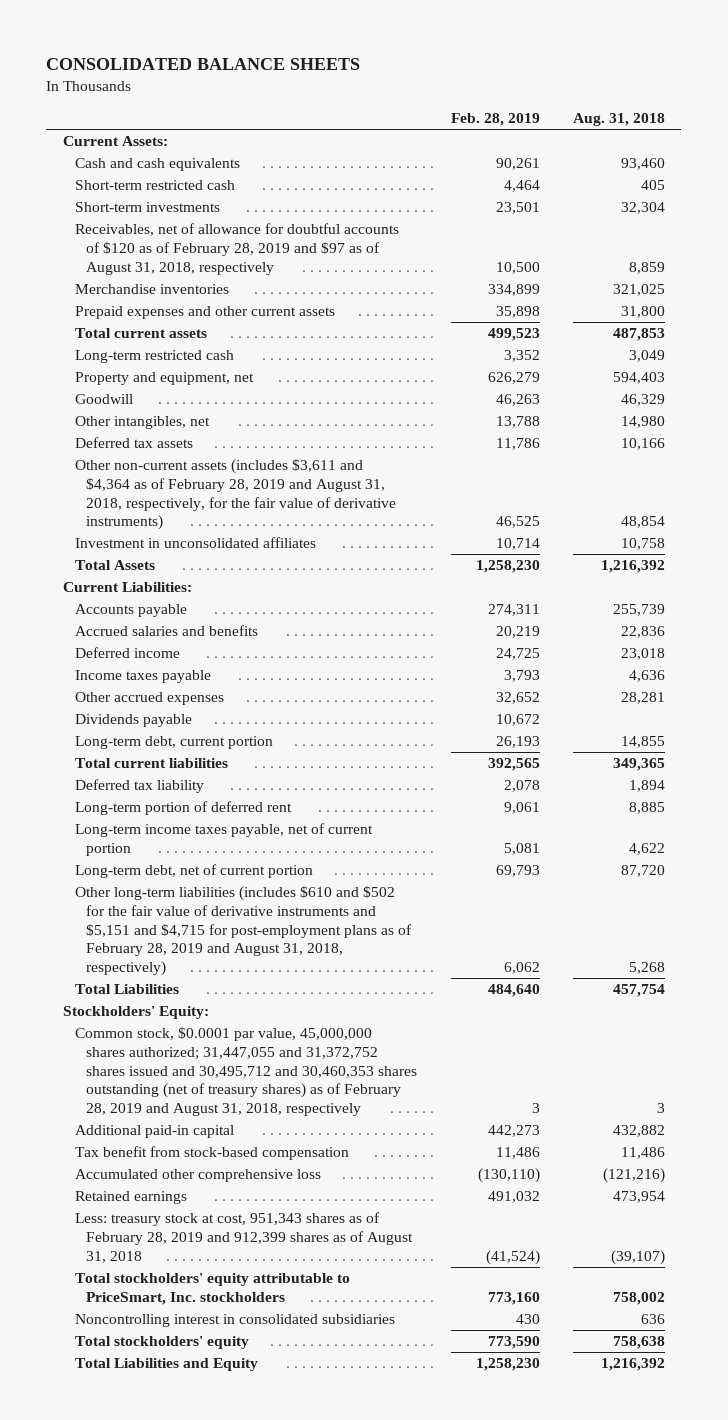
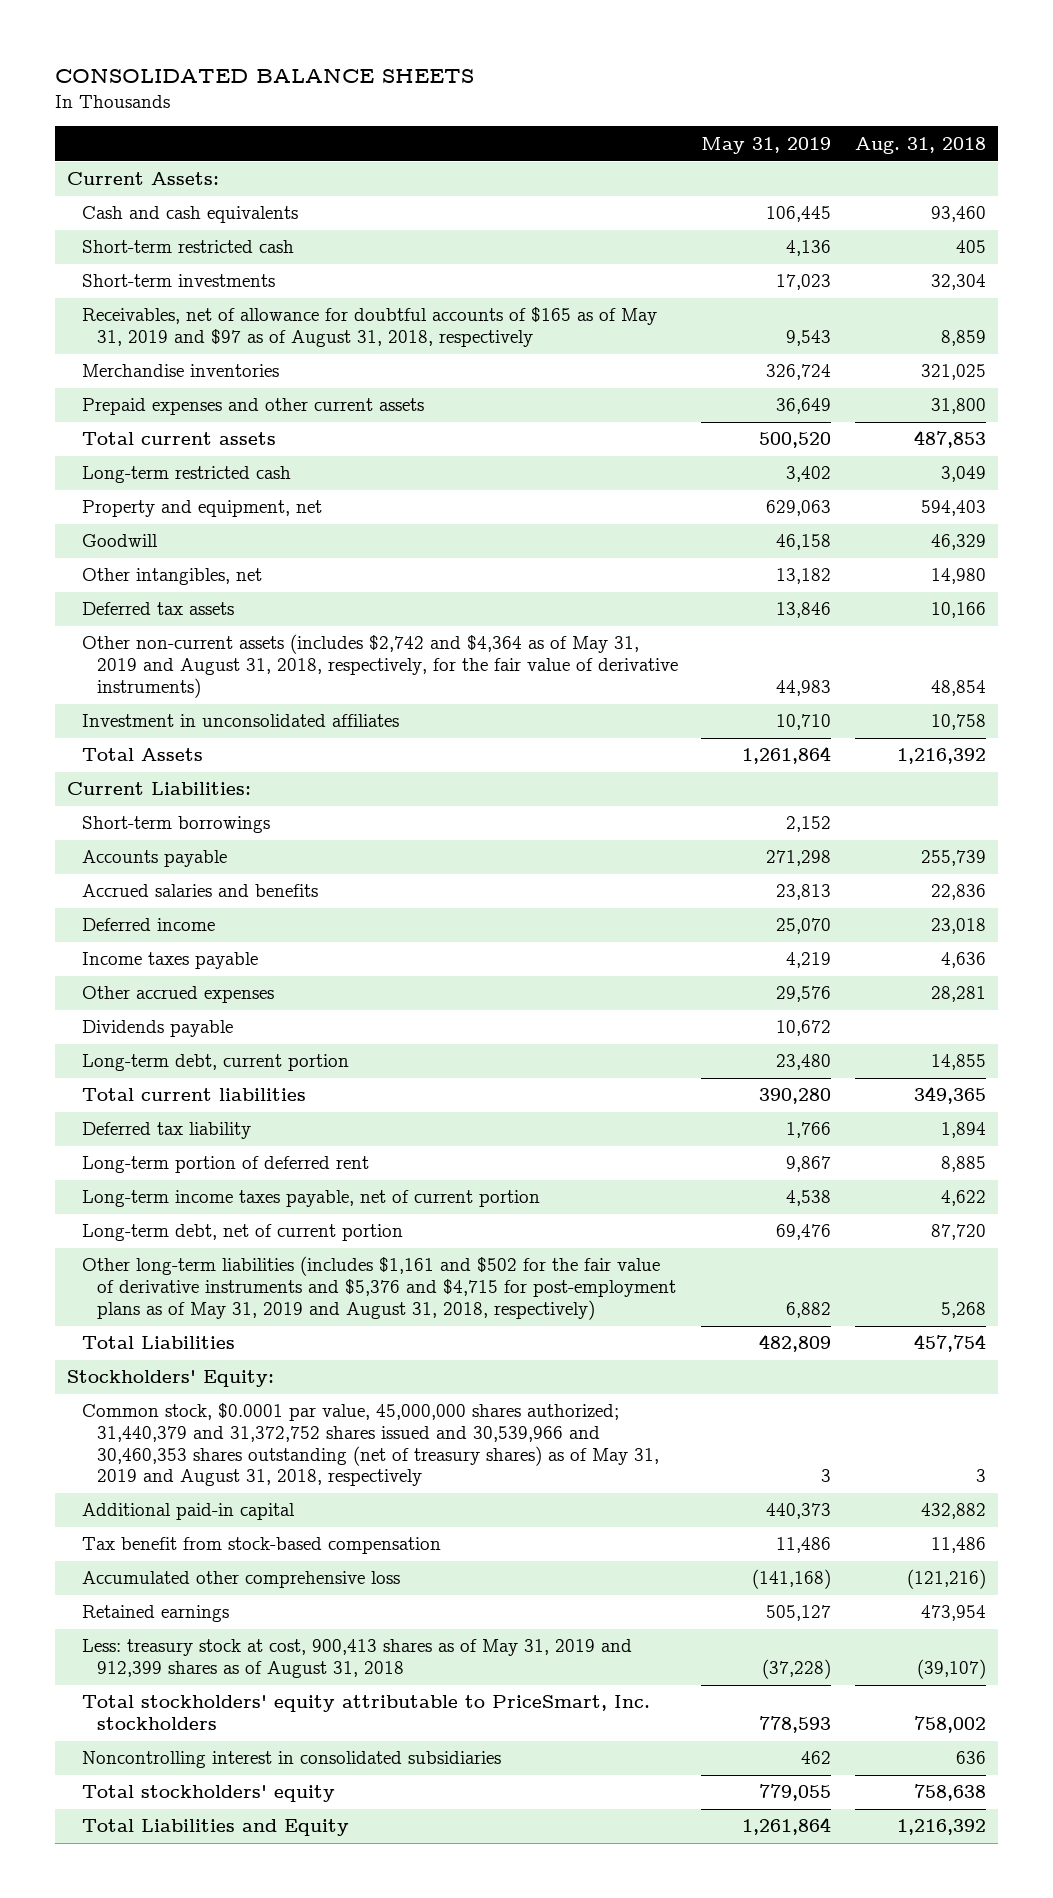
- | Feb. 28, 2019 | Aug. 31, 2018
+ | May 31, 2019 | Aug. 31, 2018
- Receivables, net of allowance for doubtful accounts of $120 as of February 28, 2019 and $97 as of August 31, 2018, respectively | 10,500 | 8,859
+ Receivables, net of allowance for doubtful accounts of $165 as of May 31, 2019 and $97 as of August 31, 2018, respectively | 9,543 | 8,859
- Other non-current assets (includes $3,611 and $4,364 as of February 28, 2019 and August 31, 2018, respectively, for the fair value of derivative instruments) | 46,525 | 48,854
+ Other non-current assets (includes $2,742 and $4,364 as of May 31, 2019 and August 31, 2018, respectively, for the fair value of derivative instruments) | 44,983 | 48,854
+ Short-term borrowings | 2,152 |
- Other long-term liabilities (includes $610 and $502 for the fair value of derivative instruments and $5,151 and $4,715 for post-employment plans as of February 28, 2019 and August 31, 2018, respectively) | 6,062 | 5,268
+ Other long-term liabilities (includes $1,161 and $502 for the fair value of derivative instruments and $5,376 and $4,715 for post-employment plans as of May 31, 2019 and August 31, 2018, respectively) | 6,882 | 5,268
- Common stock, $0.0001 par value, 45,000,000 shares authorized; 31,447,055 and 31,372,752 shares issued and 30,495,712 and 30,460,353 shares outstanding (net of treasury shares) as of February 28, 2019 and August 31, 2018, respectively | 3 | 3
+ Common stock, $0.0001 par value, 45,000,000 shares authorized; 31,440,379 and 31,372,752 shares issued and 30,539,966 and 30,460,353 shares outstanding (net of treasury shares) as of May 31, 2019 and August 31, 2018, respectively | 3 | 3
- Less: treasury stock at cost, 951,343 shares as of February 28, 2019 and 912,399 shares as of August 31, 2018 | (41,524) | (39,107)
+ Less: treasury stock at cost, 900,413 shares as of May 31, 2019 and 912,399 shares as of August 31, 2018 | (37,228) | (39,107)

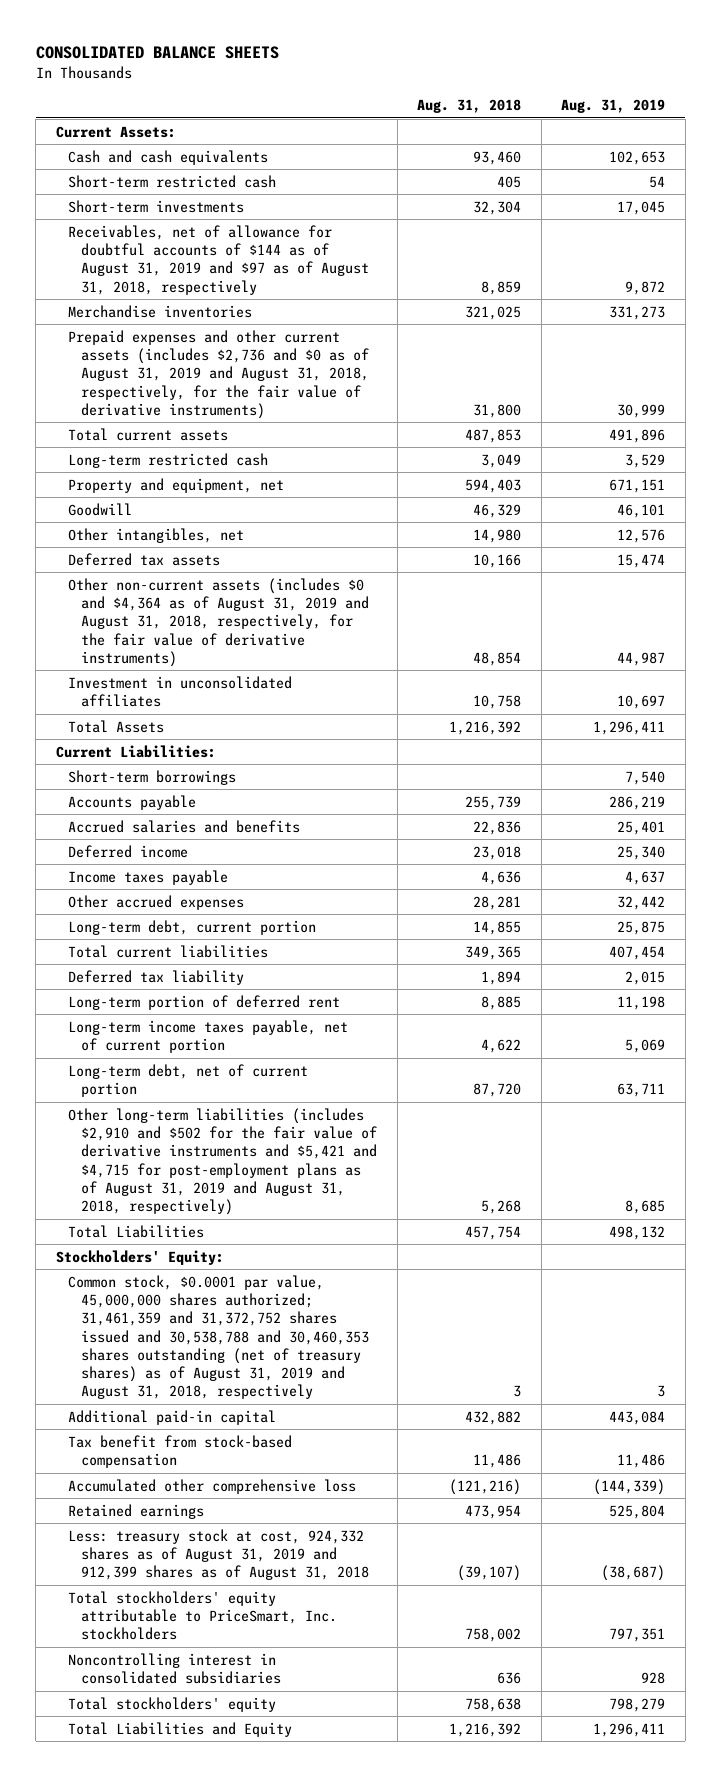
- | May 31, 2019 | Aug. 31, 2018
+ | Aug. 31, 2018 | Aug. 31, 2019
- Receivables, net of allowance for doubtful accounts of $165 as of May 31, 2019 and $97 as of August 31, 2018, respectively | 9,543 | 8,859
+ Receivables, net of allowance for doubtful accounts of $144 as of August 31, 2019 and $97 as of August 31, 2018, respectively | 8,859 | 9,872
- Prepaid expenses and other current assets | 36,649 | 31,800
+ Prepaid expenses and other current assets (includes $2,736 and $0 as of August 31, 2019 and August 31, 2018, respectively, for the fair value of derivative instruments) | 31,800 | 30,999
- Other non-current assets (includes $2,742 and $4,364 as of May 31, 2019 and August 31, 2018, respectively, for the fair value of derivative instruments) | 44,983 | 48,854
+ Other non-current assets (includes $0 and $4,364 as of August 31, 2019 and August 31, 2018, respectively, for the fair value of derivative instruments) | 48,854 | 44,987
- Dividends payable | 10,672 |
- Other long-term liabilities (includes $1,161 and $502 for the fair value of derivative instruments and $5,376 and $4,715 for post-employment plans as of May 31, 2019 and August 31, 2018, respectively) | 6,882 | 5,268
+ Other long-term liabilities (includes $2,910 and $502 for the fair value of derivative instruments and $5,421 and $4,715 for post-employment plans as of August 31, 2019 and August 31, 2018, respectively) | 5,268 | 8,685
- Common stock, $0.0001 par value, 45,000,000 shares authorized; 31,440,379 and 31,372,752 shares issued and 30,539,966 and 30,460,353 shares outstanding (net of treasury shares) as of May 31, 2019 and August 31, 2018, respectively | 3 | 3
+ Common stock, $0.0001 par value, 45,000,000 shares authorized; 31,461,359 and 31,372,752 shares issued and 30,538,788 and 30,460,353 shares outstanding (net of treasury shares) as of August 31, 2019 and August 31, 2018, respectively | 3 | 3
- Less: treasury stock at cost, 900,413 shares as of May 31, 2019 and 912,399 shares as of August 31, 2018 | (37,228) | (39,107)
+ Less: treasury stock at cost, 924,332 shares as of August 31, 2019 and 912,399 shares as of August 31, 2018 | (39,107) | (38,687)

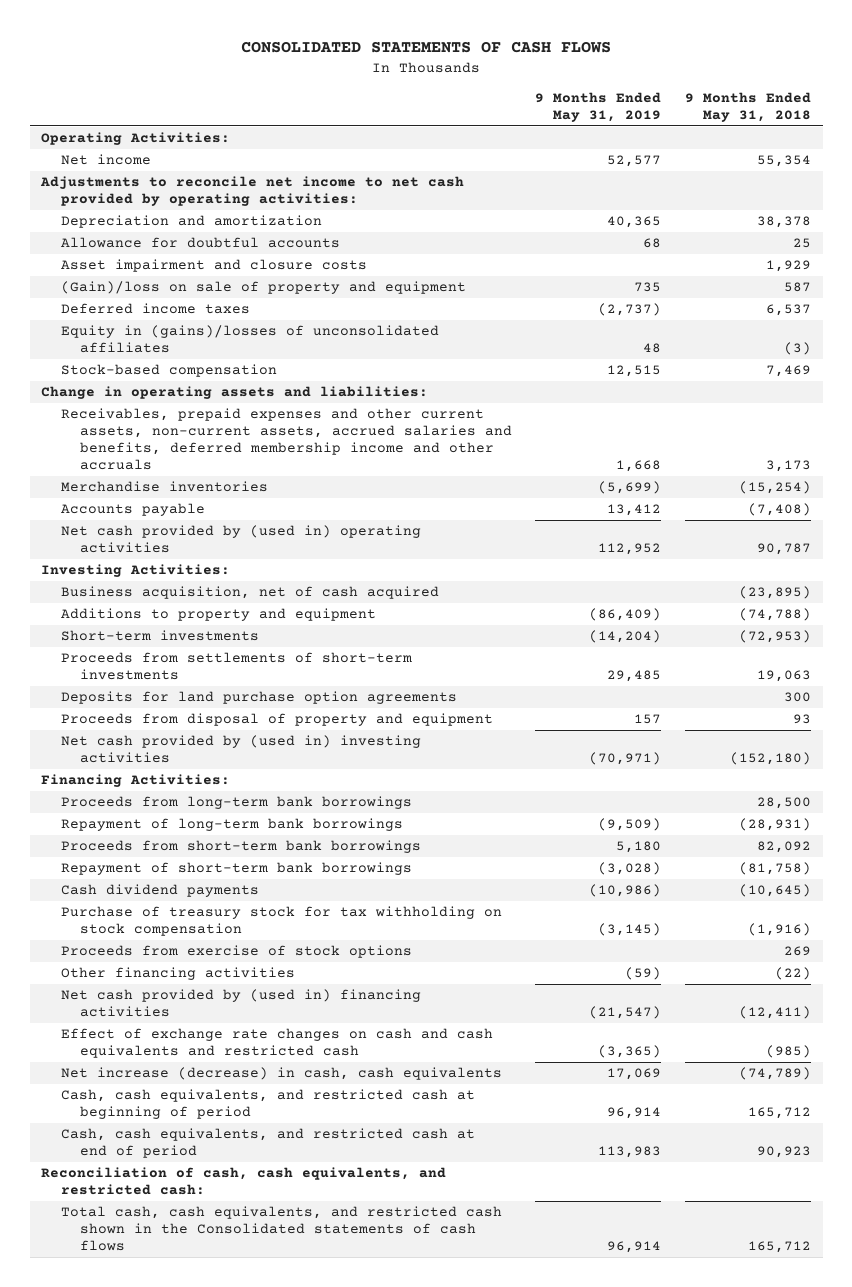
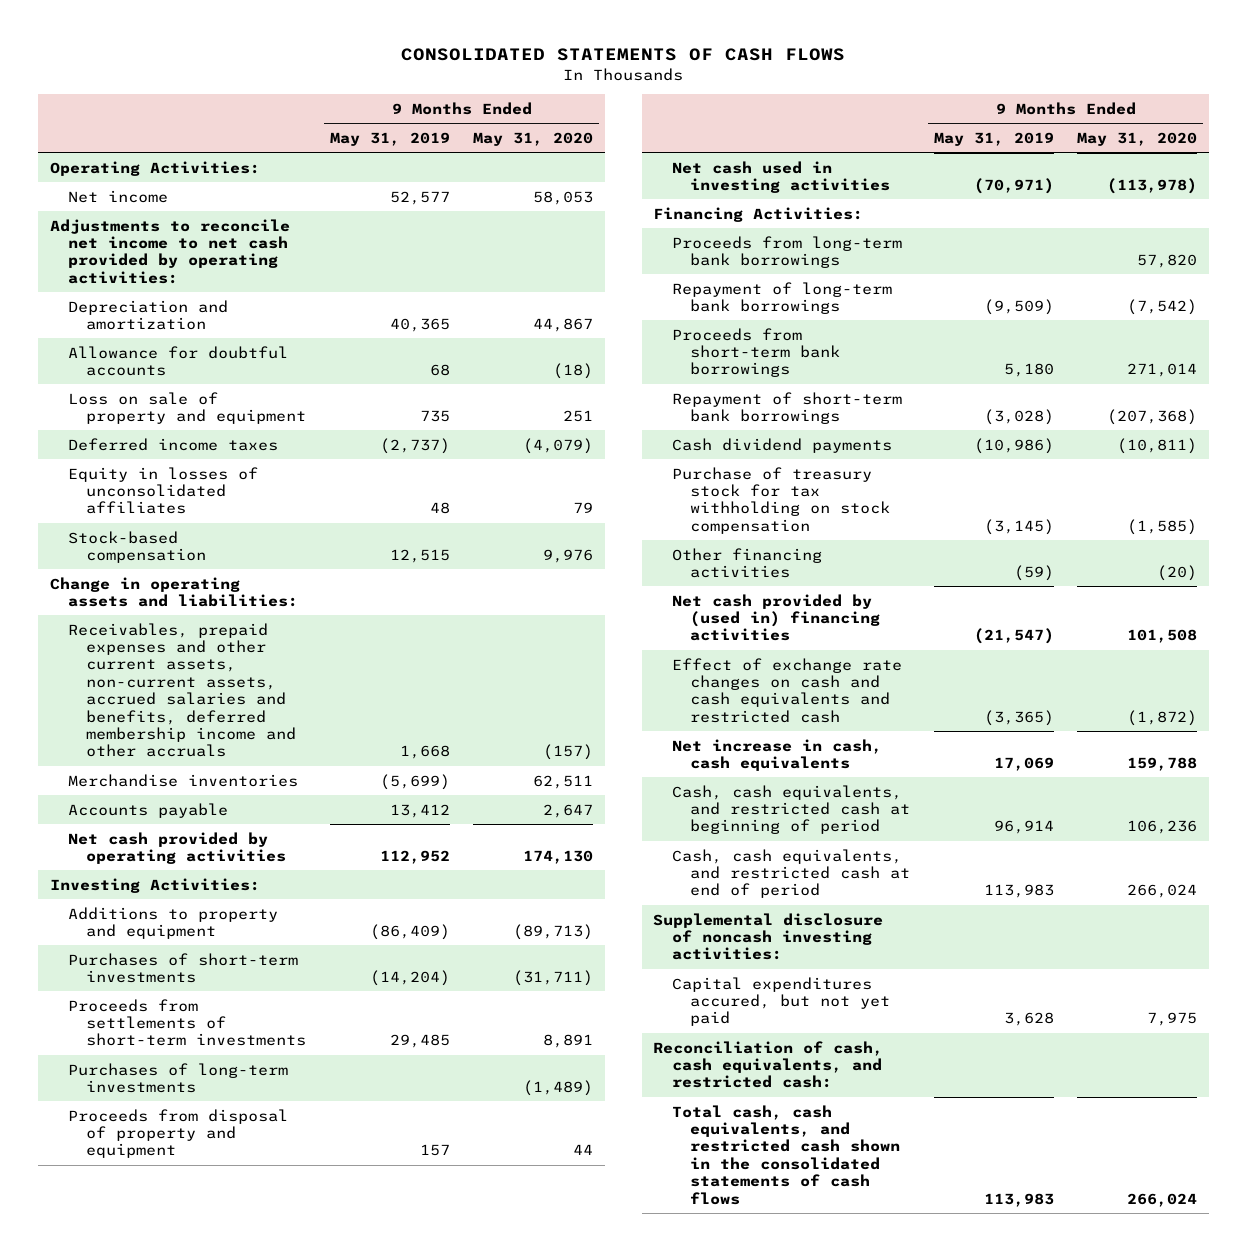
- | 9 Months Ended May 31, 2019 | 9 Months Ended May 31, 2018
+ | 9 Months Ended May 31, 2019 | 9 Months Ended May 31, 2020
- Asset impairment and closure costs | | 1,929
- (Gain)/loss on sale of property and equipment | 735 | 587
+ Loss on sale of property and equipment | 735 | 251
- Equity in (gains)/losses of unconsolidated affiliates | 48 | (3)
+ Equity in losses of unconsolidated affiliates | 48 | 79
- Net cash provided by (used in) operating activities | 112,952 | 90,787
+ Net cash provided by operating activities | 112,952 | 174,130
- Business acquisition, net of cash acquired | | (23,895)
- Short-term investments | (14,204) | (72,953)
+ Purchases of short-term investments | (14,204) | (31,711)
- Deposits for land purchase option agreements | | 300
+ Purchases of long-term investments | | (1,489)
- Net cash provided by (used in) investing activities | (70,971) | (152,180)
+ Net cash used in investing activities | (70,971) | (113,978)
- Proceeds from exercise of stock options | | 269
- Net increase (decrease) in cash, cash equivalents | 17,069 | (74,789)
+ Net increase in cash, cash equivalents | 17,069 | 159,788
+ Supplemental disclosure of noncash investing activities:
+ Capital expenditures accured, but not yet paid | 3,628 | 7,975
- Total cash, cash equivalents, and restricted cash shown in the Consolidated statements of cash flows | 96,914 | 165,712
+ Total cash, cash equivalents, and restricted cash shown in the consolidated statements of cash flows | 113,983 | 266,024

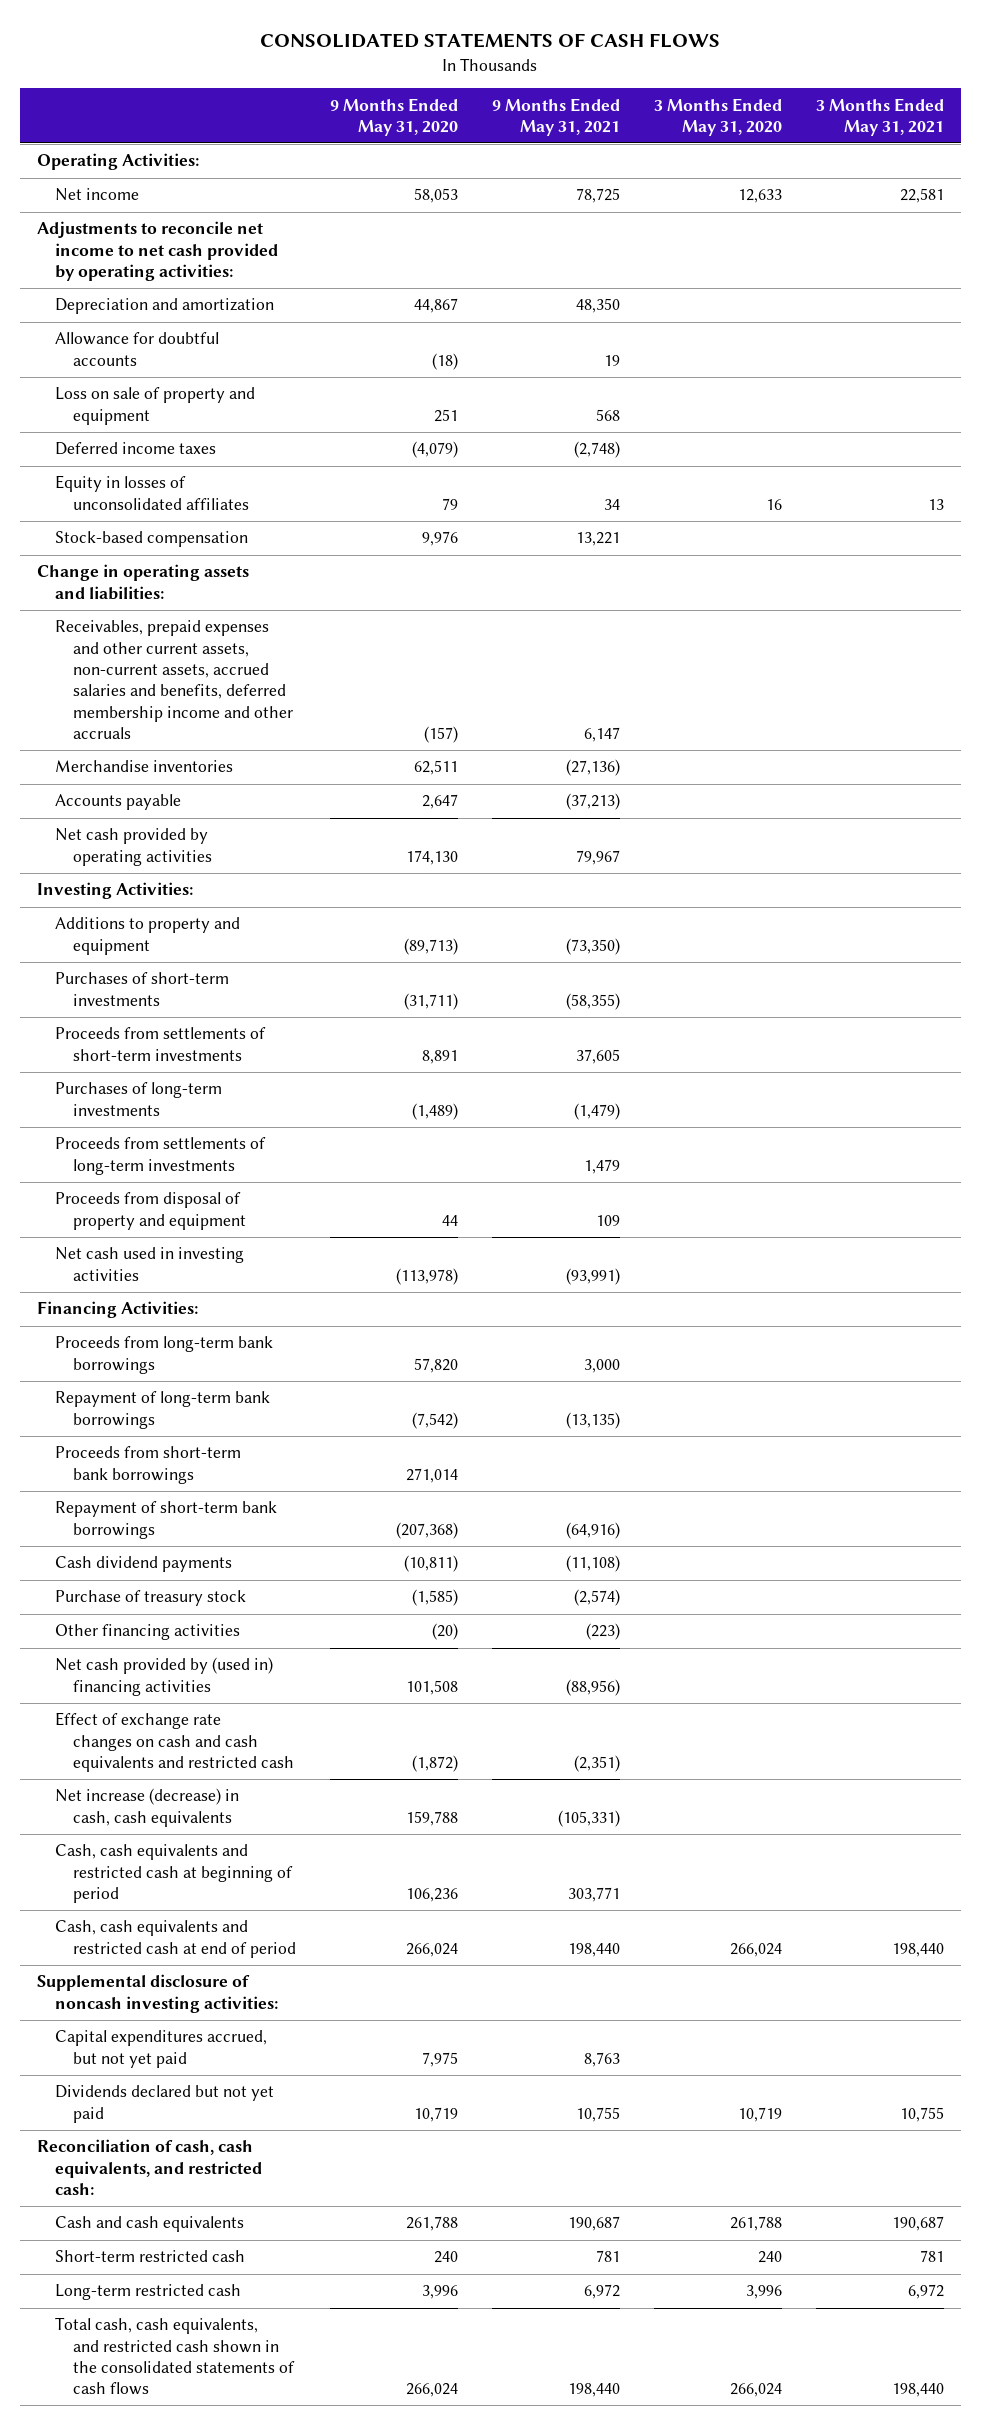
- | 9 Months Ended May 31, 2019 | 9 Months Ended May 31, 2020
+ | 9 Months Ended May 31, 2020 | 9 Months Ended May 31, 2021 | 3 Months Ended May 31, 2020 | 3 Months Ended May 31, 2021
+ Proceeds from settlements of long-term investments | | 1,479 | |
- Purchase of treasury stock for tax withholding on stock compensation | (3,145) | (1,585)
+ Purchase of treasury stock | (1,585) | (2,574) | |
- Net increase in cash, cash equivalents | 17,069 | 159,788
- Cash, cash equivalents, and restricted cash at beginning of period | 96,914 | 106,236
- Cash, cash equivalents, and restricted cash at end of period | 113,983 | 266,024
+ Net increase (decrease) in cash, cash equivalents | 159,788 | (105,331) | |
+ Cash, cash equivalents and restricted cash at beginning of period | 106,236 | 303,771 | |
+ Cash, cash equivalents and restricted cash at end of period | 266,024 | 198,440 | 266,024 | 198,440
- Capital expenditures accured, but not yet paid | 3,628 | 7,975
+ Capital expenditures accrued, but not yet paid | 7,975 | 8,763 | |
+ Dividends declared but not yet paid | 10,719 | 10,755 | 10,719 | 10,755
+ Cash and cash equivalents | 261,788 | 190,687 | 261,788 | 190,687
+ Short-term restricted cash | 240 | 781 | 240 | 781
+ Long-term restricted cash | 3,996 | 6,972 | 3,996 | 6,972

